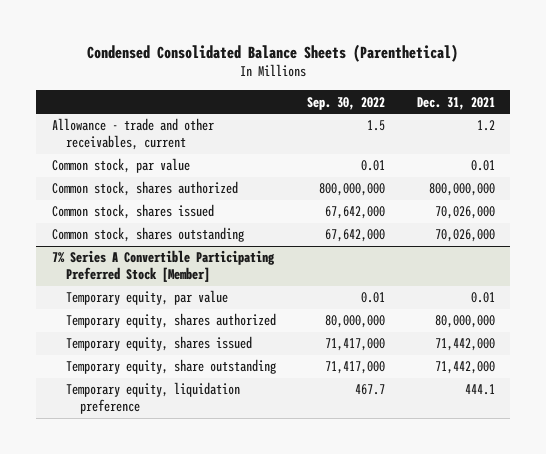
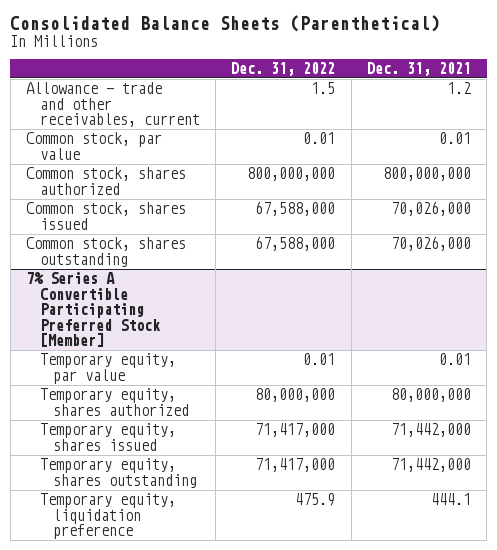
- Condensed Consolidated Balance Sheets (Parenthetical)
+ Consolidated Balance Sheets (Parenthetical)
- | Sep. 30, 2022 | Dec. 31, 2021
+ | Dec. 31, 2022 | Dec. 31, 2021
@ 7% Series A Convertible Participating Preferred Stock [Member]
- Temporary equity, share outstanding | 71,417,000 | 71,442,000
+ Temporary equity, shares outstanding | 71,417,000 | 71,442,000

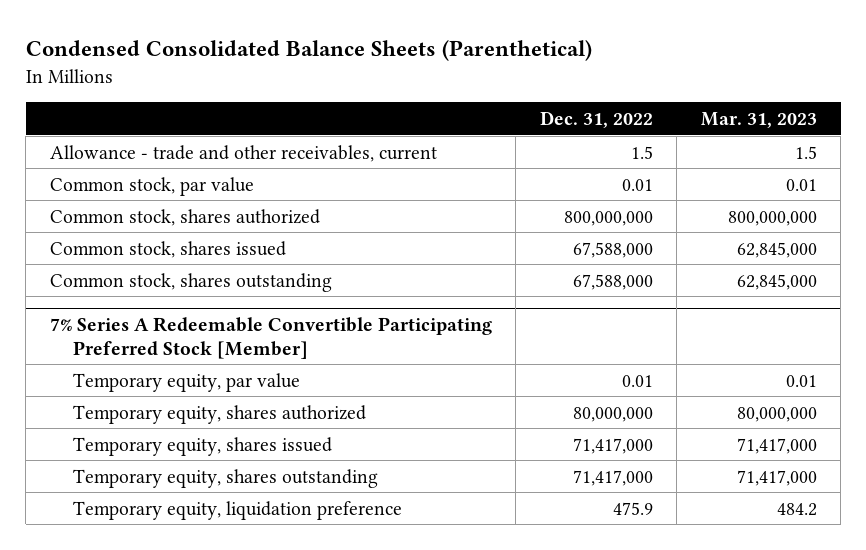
- Consolidated Balance Sheets (Parenthetical)
+ Condensed Consolidated Balance Sheets (Parenthetical)
- | Dec. 31, 2022 | Dec. 31, 2021
+ | Dec. 31, 2022 | Mar. 31, 2023
- 7% Series A Convertible Participating Preferred Stock [Member]
+ 7% Series A Redeemable Convertible Participating Preferred Stock [Member]

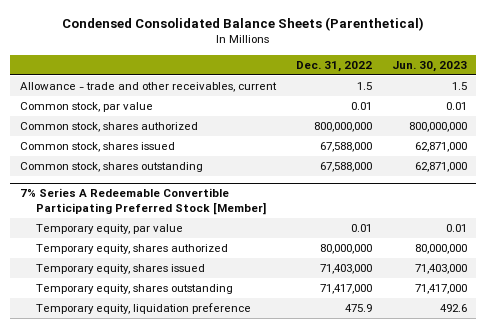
- | Dec. 31, 2022 | Mar. 31, 2023
+ | Dec. 31, 2022 | Jun. 30, 2023
@ 7% Series A Redeemable Convertible Participating Preferred Stock [Member]
- Temporary equity, shares issued | 71,417,000 | 71,417,000
+ Temporary equity, shares issued | 71,403,000 | 71,403,000

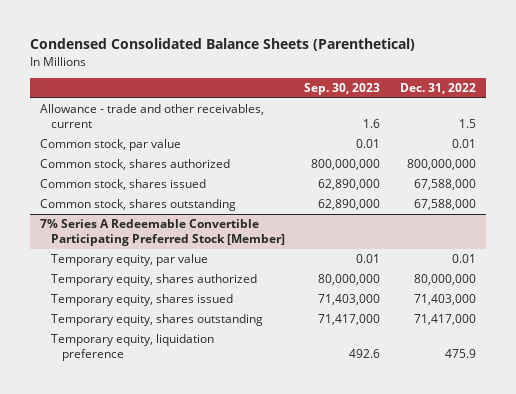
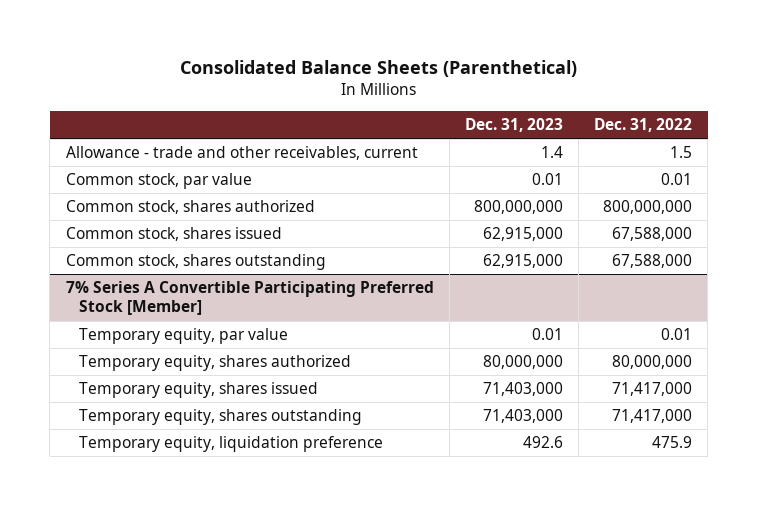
- Condensed Consolidated Balance Sheets (Parenthetical)
+ Consolidated Balance Sheets (Parenthetical)
- | Sep. 30, 2023 | Dec. 31, 2022
+ | Dec. 31, 2023 | Dec. 31, 2022
- 7% Series A Redeemable Convertible Participating Preferred Stock [Member]
+ 7% Series A Convertible Participating Preferred Stock [Member]
- Temporary equity, shares issued | 71,403,000 | 71,403,000
+ Temporary equity, shares issued | 71,403,000 | 71,417,000

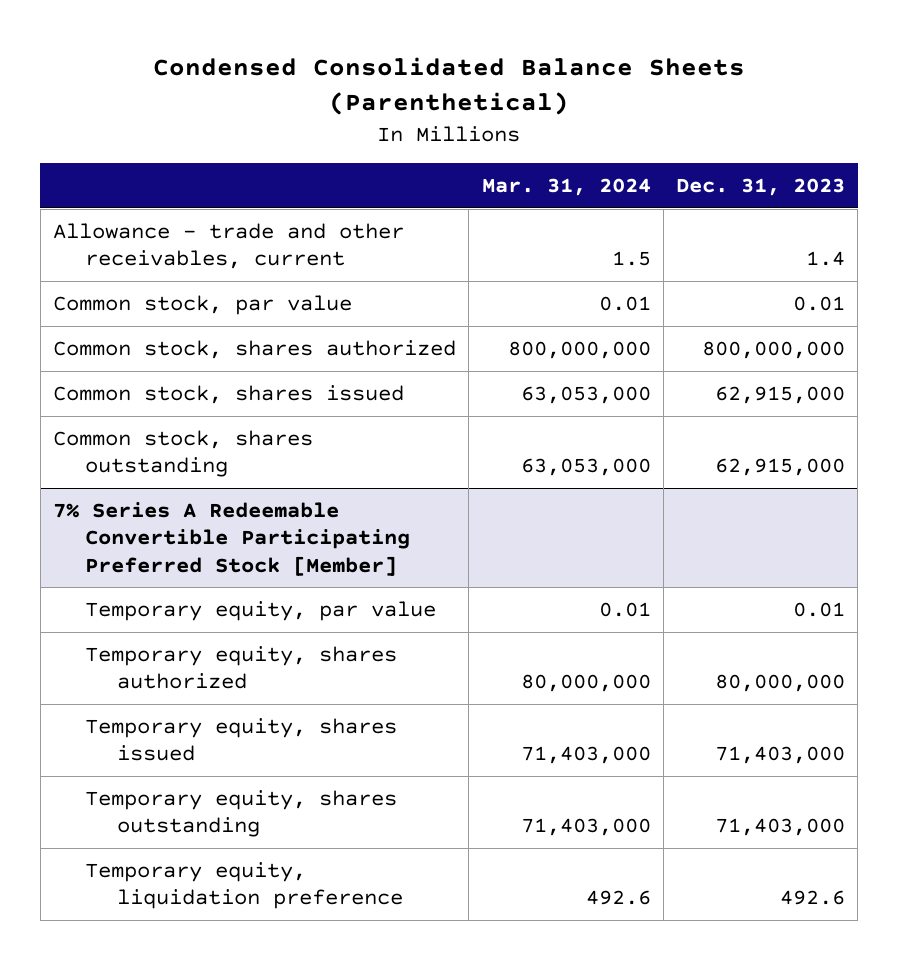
- Consolidated Balance Sheets (Parenthetical)
+ Condensed Consolidated Balance Sheets (Parenthetical)
- | Dec. 31, 2023 | Dec. 31, 2022
+ | Mar. 31, 2024 | Dec. 31, 2023
- 7% Series A Convertible Participating Preferred Stock [Member]
+ 7% Series A Redeemable Convertible Participating Preferred Stock [Member]

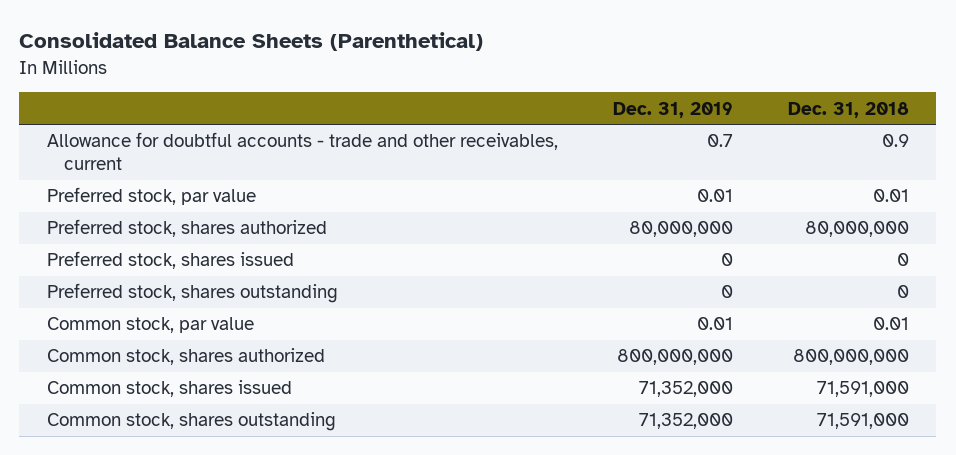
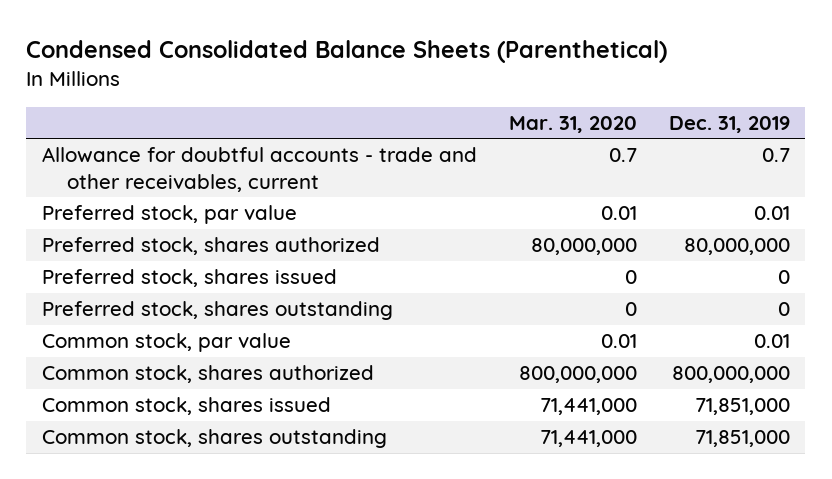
- Consolidated Balance Sheets (Parenthetical)
+ Condensed Consolidated Balance Sheets (Parenthetical)
- | Dec. 31, 2019 | Dec. 31, 2018
+ | Mar. 31, 2020 | Dec. 31, 2019
- Common stock, shares issued | 71,352,000 | 71,591,000
- Common stock, shares outstanding | 71,352,000 | 71,591,000
+ Common stock, shares issued | 71,441,000 | 71,851,000
+ Common stock, shares outstanding | 71,441,000 | 71,851,000

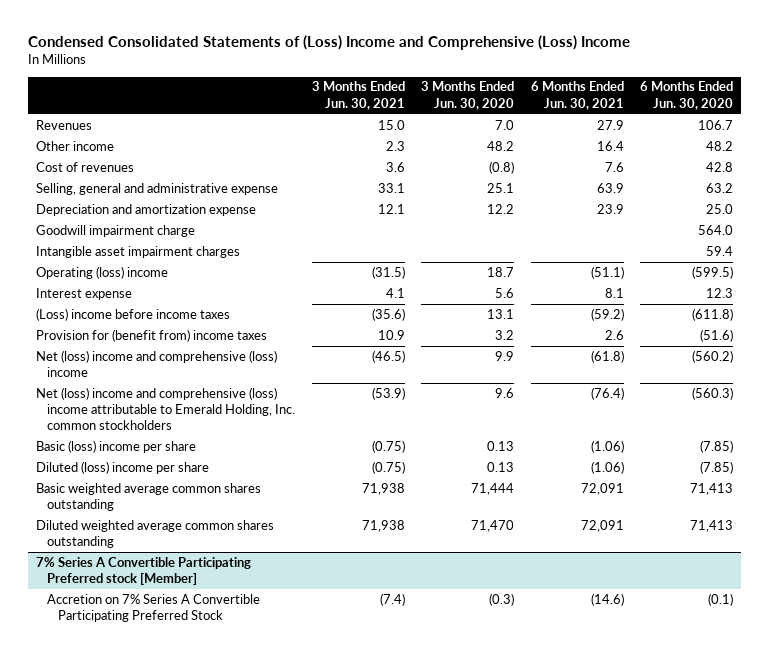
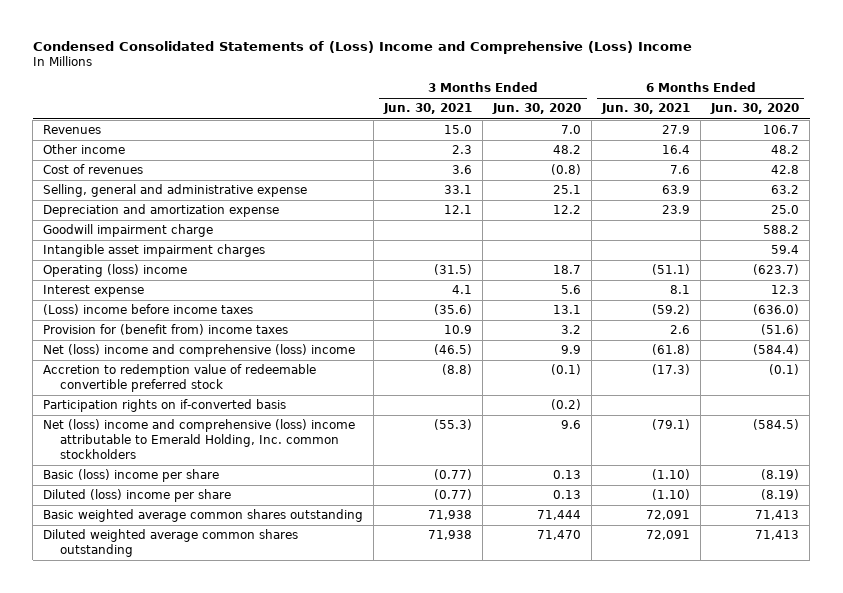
- Goodwill impairment charge | | | | 564.0
+ Goodwill impairment charge | | | | 588.2
- Operating (loss) income | (31.5) | 18.7 | (51.1) | (599.5)
+ Operating (loss) income | (31.5) | 18.7 | (51.1) | (623.7)
- (Loss) income before income taxes | (35.6) | 13.1 | (59.2) | (611.8)
+ (Loss) income before income taxes | (35.6) | 13.1 | (59.2) | (636.0)
- Net (loss) income and comprehensive (loss) income | (46.5) | 9.9 | (61.8) | (560.2)
- Net (loss) income and comprehensive (loss) income attributable to Emerald Holding, Inc. common stockholders | (53.9) | 9.6 | (76.4) | (560.3)
- Basic (loss) income per share | (0.75) | 0.13 | (1.06) | (7.85)
- Diluted (loss) income per share | (0.75) | 0.13 | (1.06) | (7.85)
+ Net (loss) income and comprehensive (loss) income | (46.5) | 9.9 | (61.8) | (584.4)
+ Accretion to redemption value of redeemable convertible preferred stock | (8.8) | (0.1) | (17.3) | (0.1)
+ Participation rights on if-converted basis | | (0.2) | |
+ Net (loss) income and comprehensive (loss) income attributable to Emerald Holding, Inc. common stockholders | (55.3) | 9.6 | (79.1) | (584.5)
+ Basic (loss) income per share | (0.77) | 0.13 | (1.10) | (8.19)
+ Diluted (loss) income per share | (0.77) | 0.13 | (1.10) | (8.19)
- 7% Series A Convertible Participating Preferred stock [Member]
- Accretion on 7% Series A Convertible Participating Preferred Stock | (7.4) | (0.3) | (14.6) | (0.1)

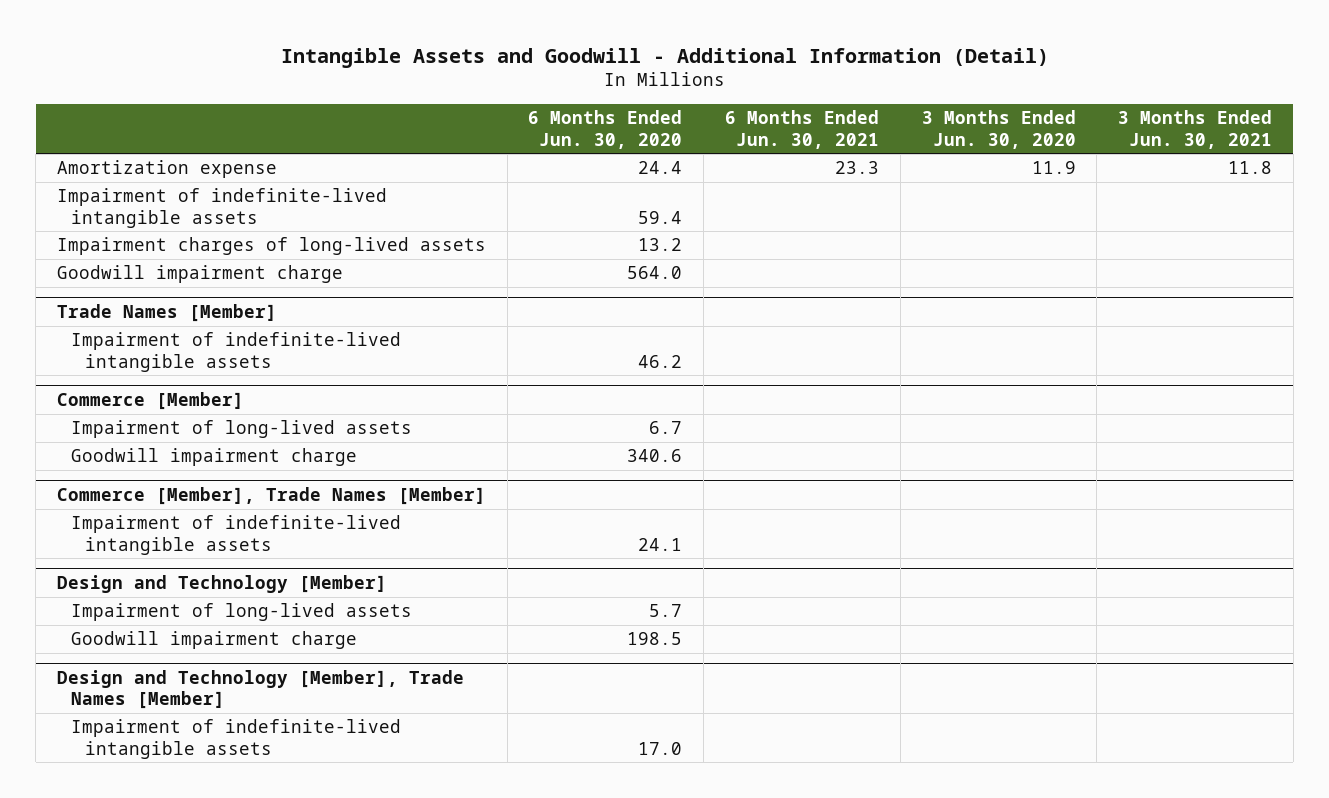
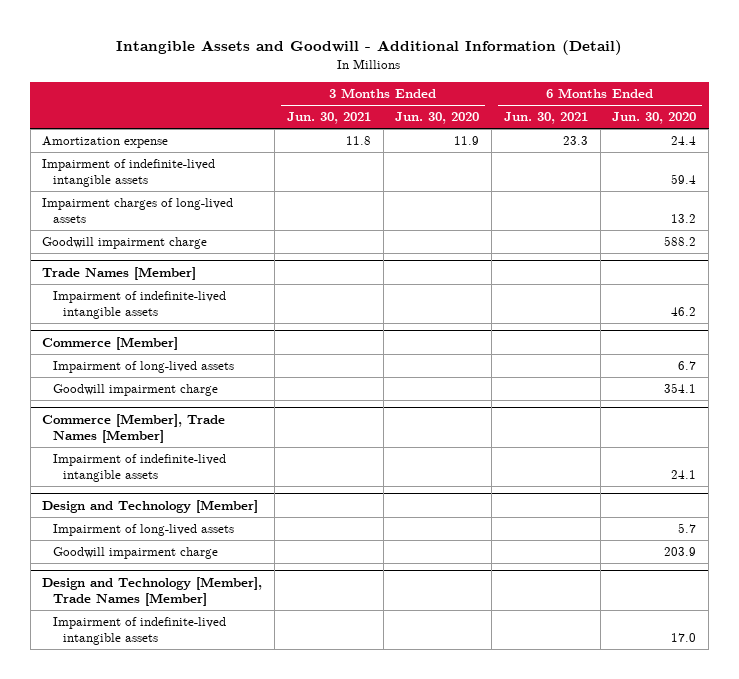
- | 6 Months Ended Jun. 30, 2020 | 6 Months Ended Jun. 30, 2021 | 3 Months Ended Jun. 30, 2020 | 3 Months Ended Jun. 30, 2021
+ | 3 Months Ended Jun. 30, 2021 | 3 Months Ended Jun. 30, 2020 | 6 Months Ended Jun. 30, 2021 | 6 Months Ended Jun. 30, 2020
- Goodwill impairment charge | 564.0 | | |
+ Goodwill impairment charge | | | | 588.2
@ Commerce [Member]
- Goodwill impairment charge | 340.6 | | |
+ Goodwill impairment charge | | | | 354.1
@ Design and Technology [Member]
- Goodwill impairment charge | 198.5 | | |
+ Goodwill impairment charge | | | | 203.9

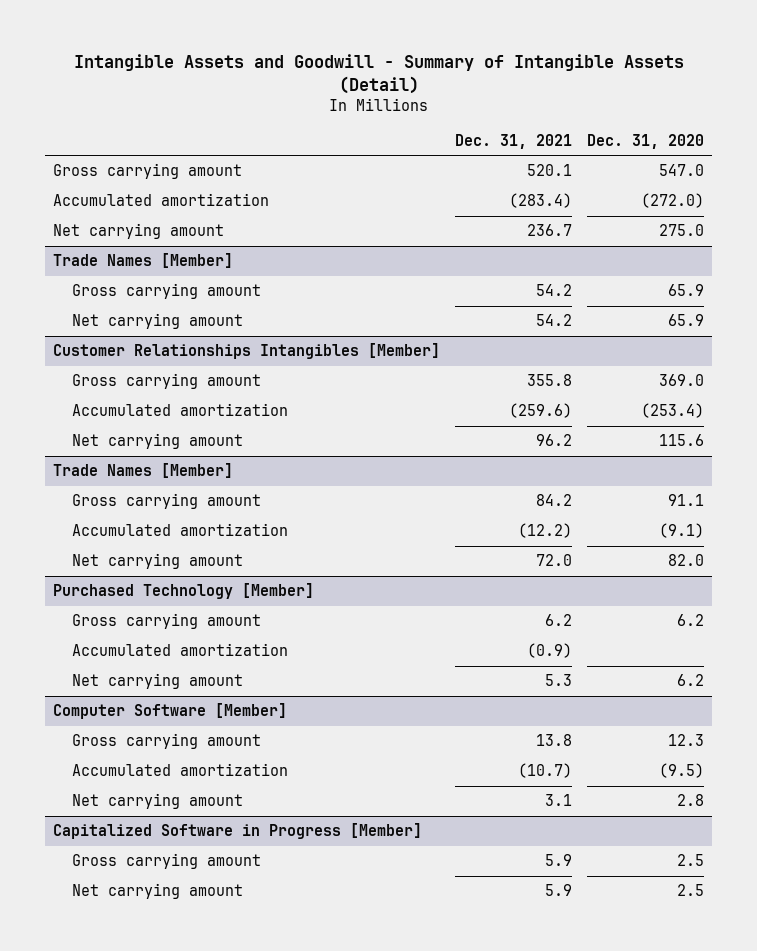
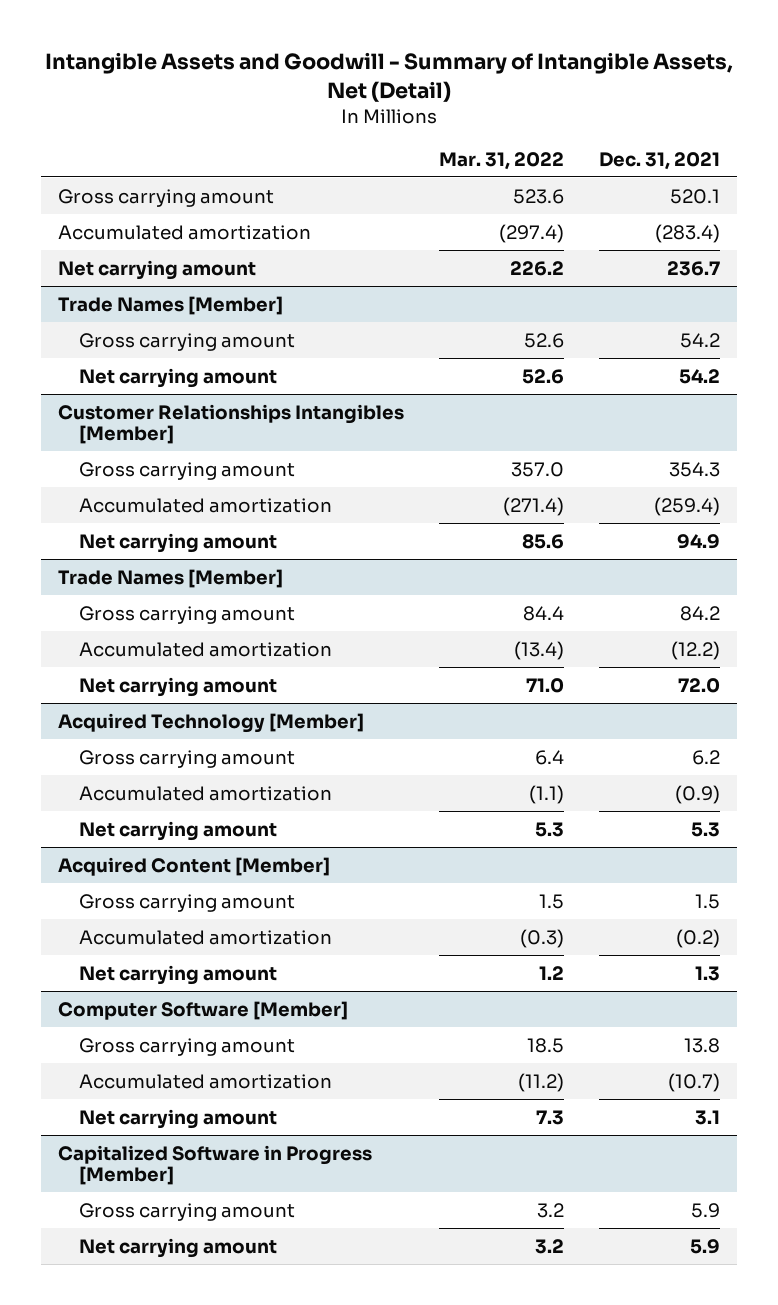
- Intangible Assets and Goodwill - Summary of Intangible Assets (Detail)
+ Intangible Assets and Goodwill - Summary of Intangible Assets, Net (Detail)
- | Dec. 31, 2021 | Dec. 31, 2020
+ | Mar. 31, 2022 | Dec. 31, 2021
@ Customer Relationships Intangibles [Member]
- Gross carrying amount | 355.8 | 369.0
- Accumulated amortization | (259.6) | (253.4)
- Net carrying amount | 96.2 | 115.6
+ Gross carrying amount | 357.0 | 354.3
+ Accumulated amortization | (271.4) | (259.4)
+ Net carrying amount | 85.6 | 94.9
- Purchased Technology [Member]
+ Acquired Technology [Member]
+ Acquired Content [Member]
+ Gross carrying amount | 1.5 | 1.5
+ Accumulated amortization | (0.3) | (0.2)
+ Net carrying amount | 1.2 | 1.3

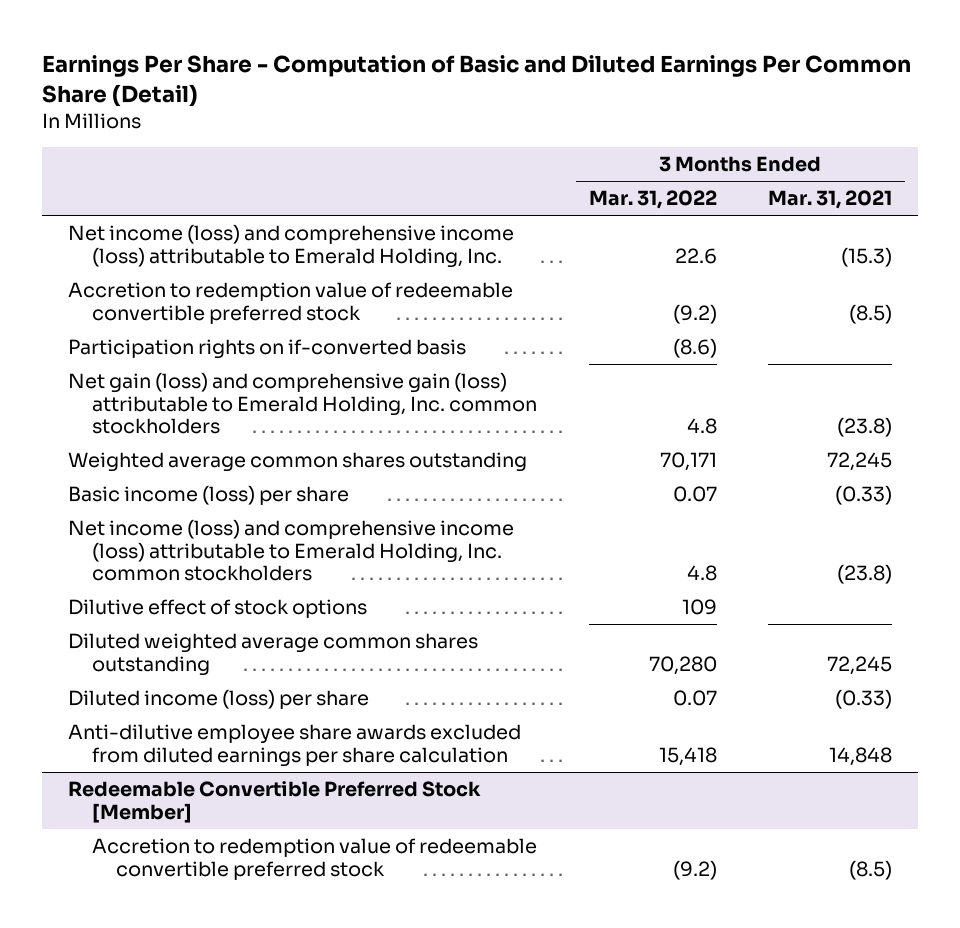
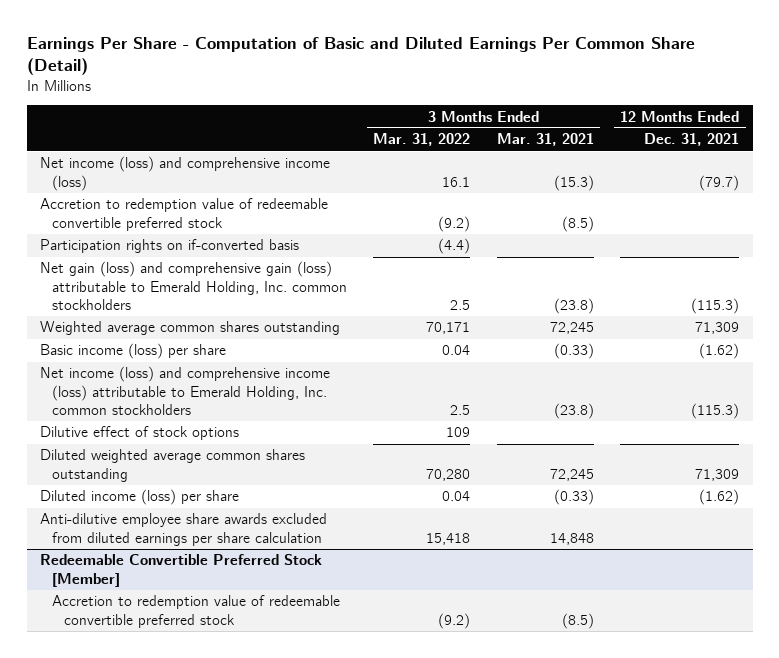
- | 3 Months Ended Mar. 31, 2022 | 3 Months Ended Mar. 31, 2021
+ | 3 Months Ended Mar. 31, 2022 | 3 Months Ended Mar. 31, 2021 | 12 Months Ended Dec. 31, 2021
- Net income (loss) and comprehensive income (loss) attributable to Emerald Holding, Inc. | 22.6 | (15.3)
+ Net income (loss) and comprehensive income (loss) | 16.1 | (15.3) | (79.7)
- Participation rights on if-converted basis | (8.6) |
- Net gain (loss) and comprehensive gain (loss) attributable to Emerald Holding, Inc. common stockholders | 4.8 | (23.8)
+ Participation rights on if-converted basis | (4.4) | |
+ Net gain (loss) and comprehensive gain (loss) attributable to Emerald Holding, Inc. common stockholders | 2.5 | (23.8) | (115.3)
- Basic income (loss) per share | 0.07 | (0.33)
- Net income (loss) and comprehensive income (loss) attributable to Emerald Holding, Inc. common stockholders | 4.8 | (23.8)
+ Basic income (loss) per share | 0.04 | (0.33) | (1.62)
+ Net income (loss) and comprehensive income (loss) attributable to Emerald Holding, Inc. common stockholders | 2.5 | (23.8) | (115.3)
- Diluted income (loss) per share | 0.07 | (0.33)
+ Diluted income (loss) per share | 0.04 | (0.33) | (1.62)

